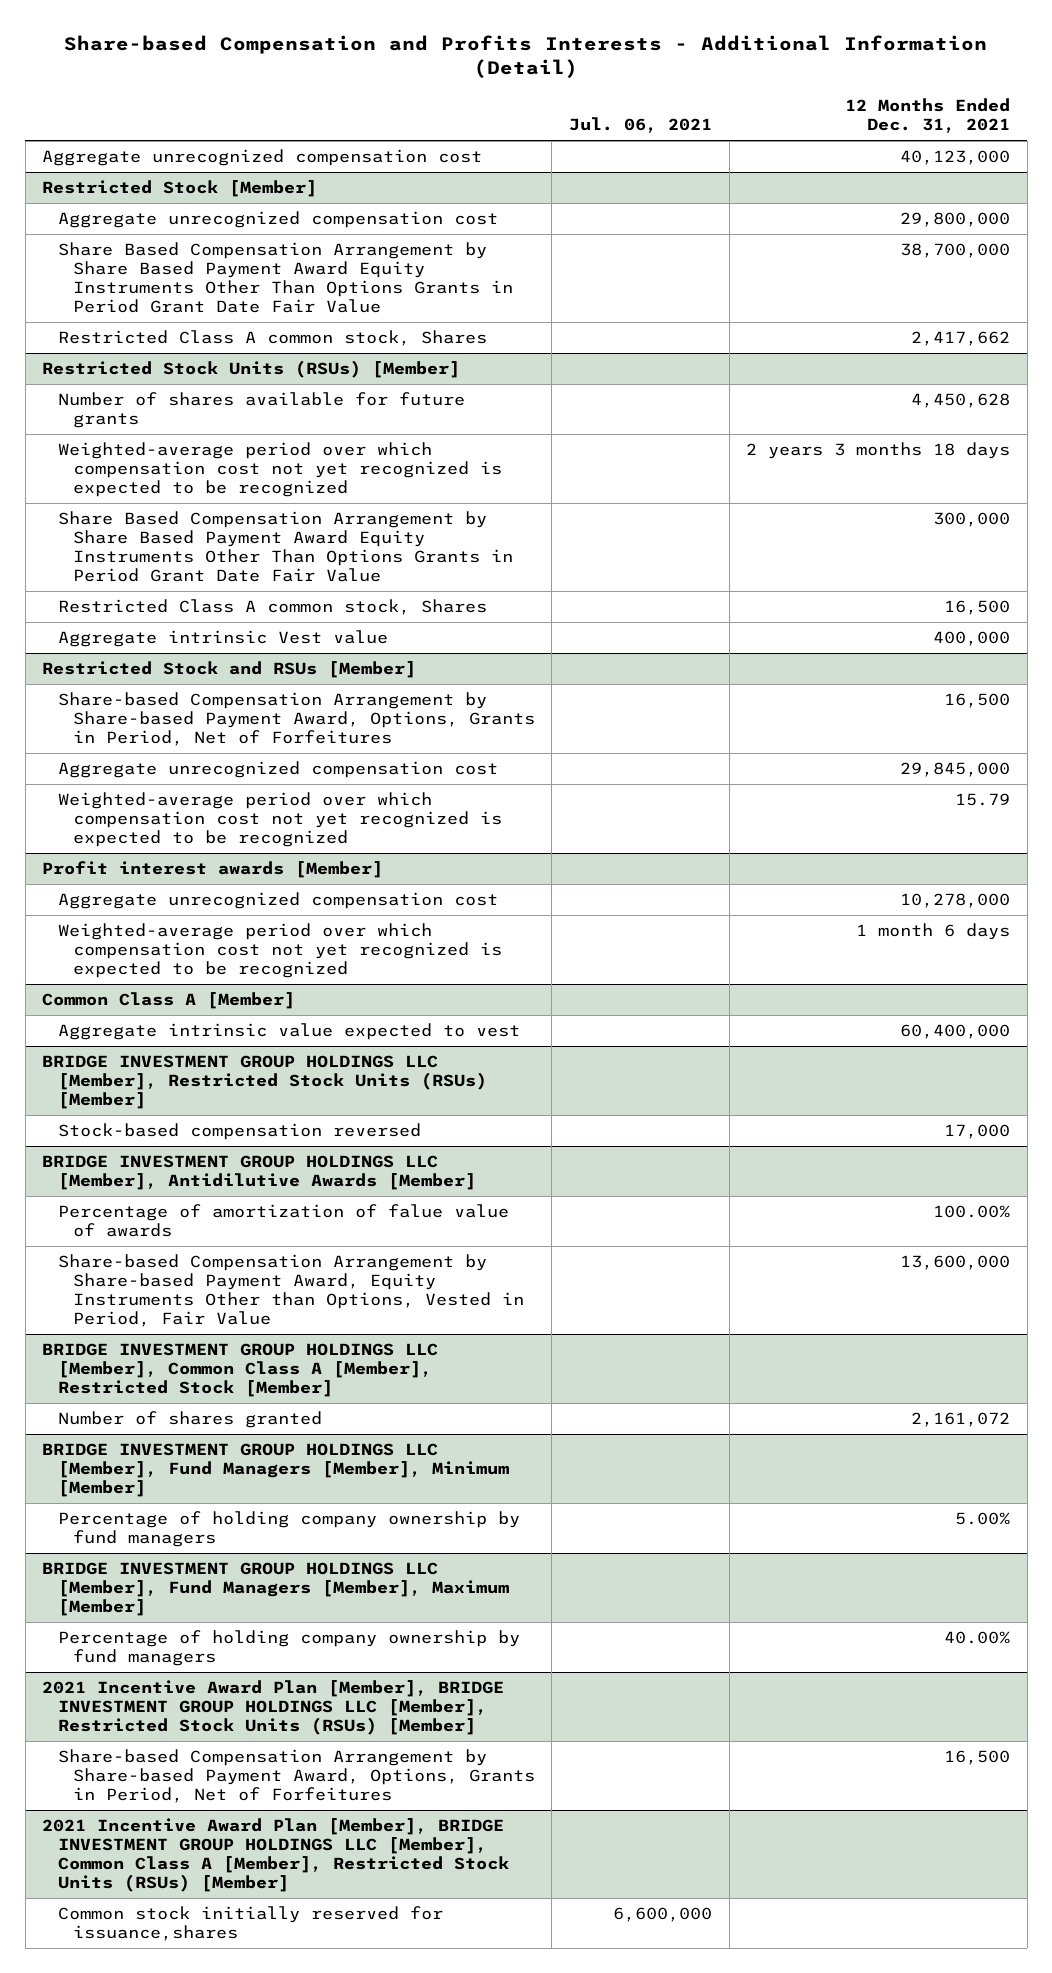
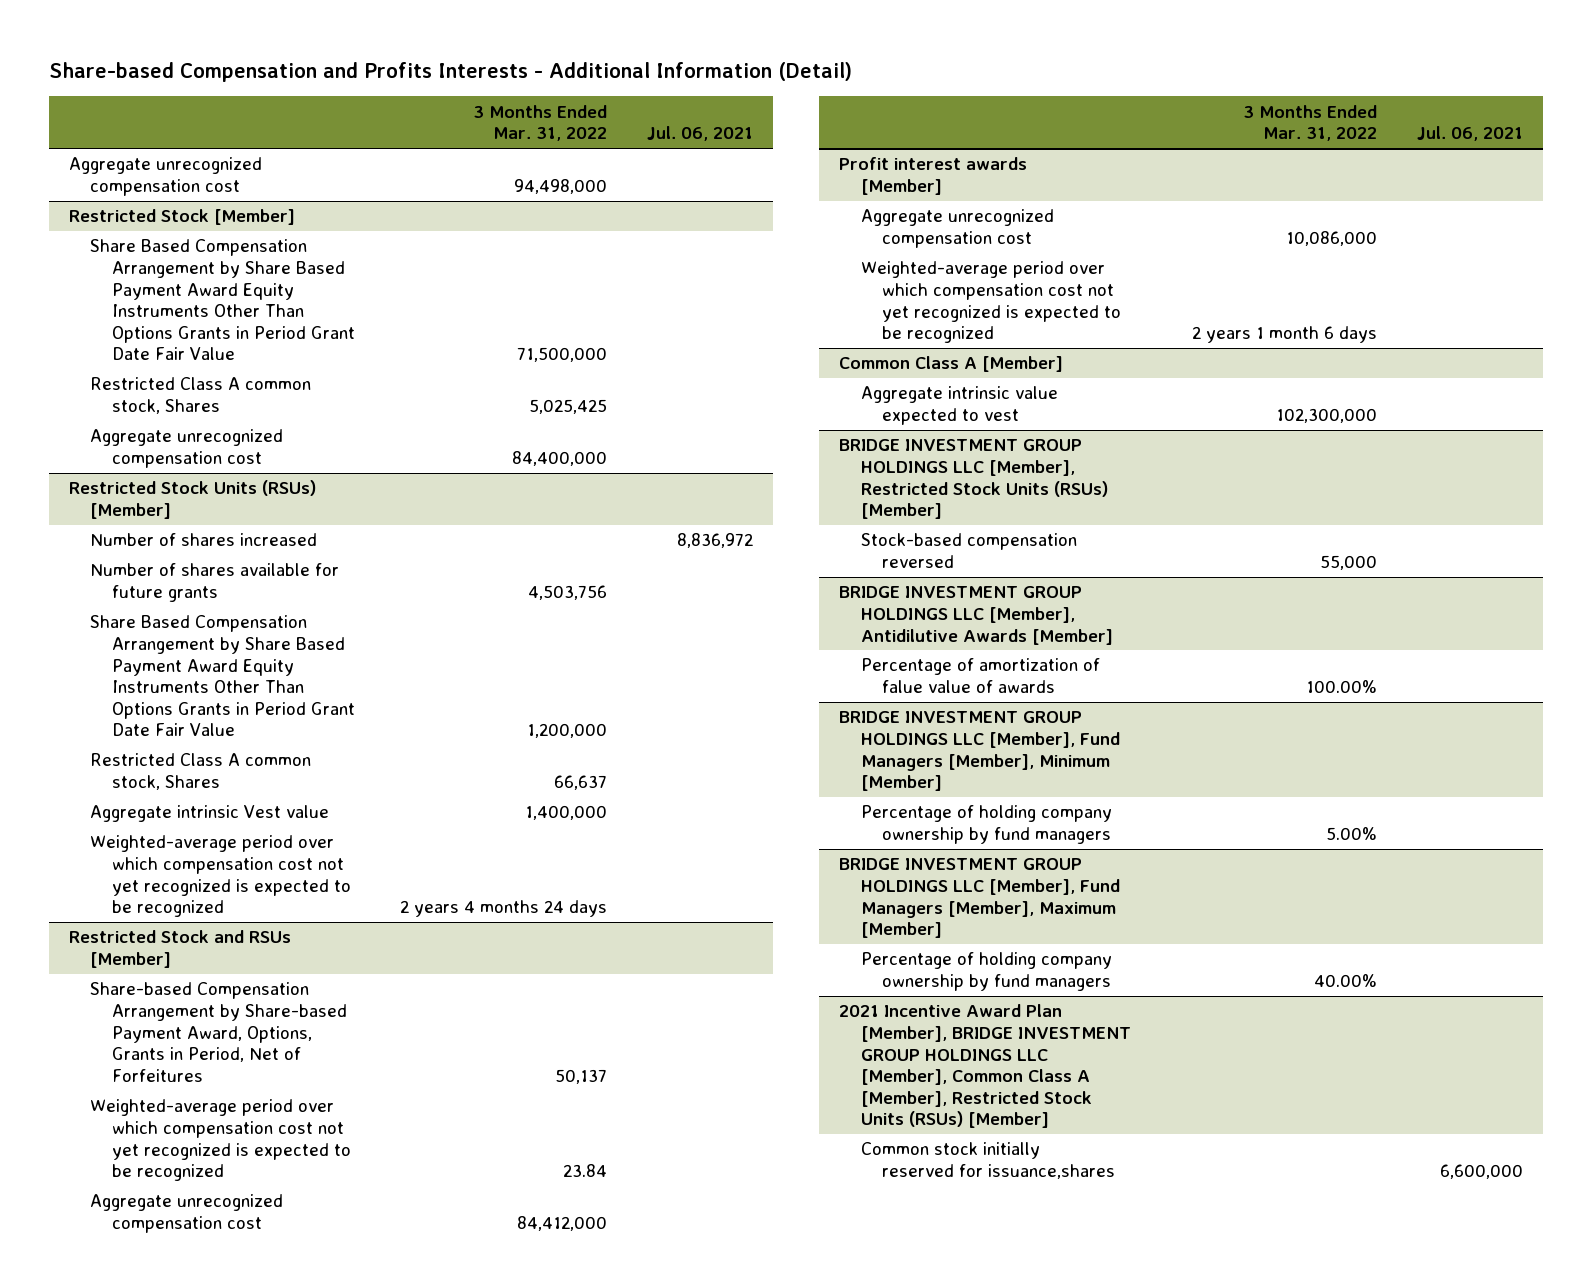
- | Jul. 06, 2021 | 12 Months Ended Dec. 31, 2021
+ | 3 Months Ended Mar. 31, 2022 | Jul. 06, 2021
@ Restricted Stock [Member]
moved down: Aggregate unrecognized compensation cost | 84,400,000 |
@ Restricted Stock Units (RSUs) [Member]
+ Number of shares increased | | 8,836,972
moved down: Weighted-average period over which compensation cost not yet recognized is expected to be recognized | 2 years 4 months 24 days |
@ Restricted Stock and RSUs [Member]
moved down: Aggregate unrecognized compensation cost | 84,412,000 |
@ BRIDGE INVESTMENT GROUP HOLDINGS LLC [Member], Antidilutive Awards [Member]
- Share-based Compensation Arrangement by Share-based Payment Award, Equity Instruments Other than Options, Vested in Period, Fair Value | | 13,600,000
- BRIDGE INVESTMENT GROUP HOLDINGS LLC [Member], Common Class A [Member], Restricted Stock [Member]
- Number of shares granted | | 2,161,072
- 2021 Incentive Award Plan [Member], BRIDGE INVESTMENT GROUP HOLDINGS LLC [Member], Restricted Stock Units (RSUs) [Member]
- Share-based Compensation Arrangement by Share-based Payment Award, Options, Grants in Period, Net of Forfeitures | | 16,500

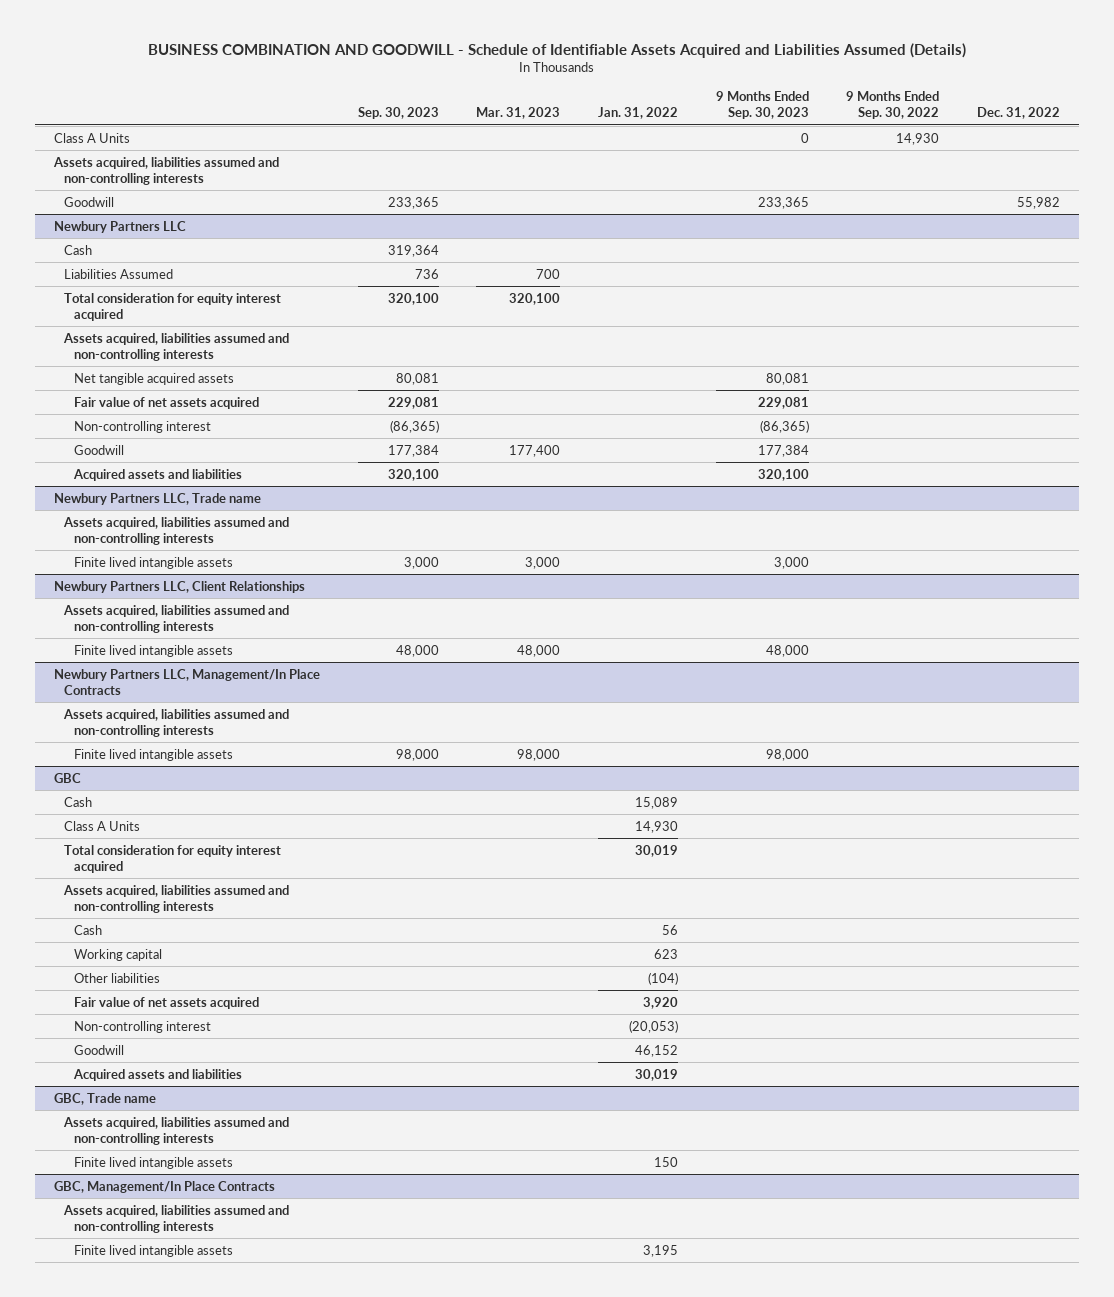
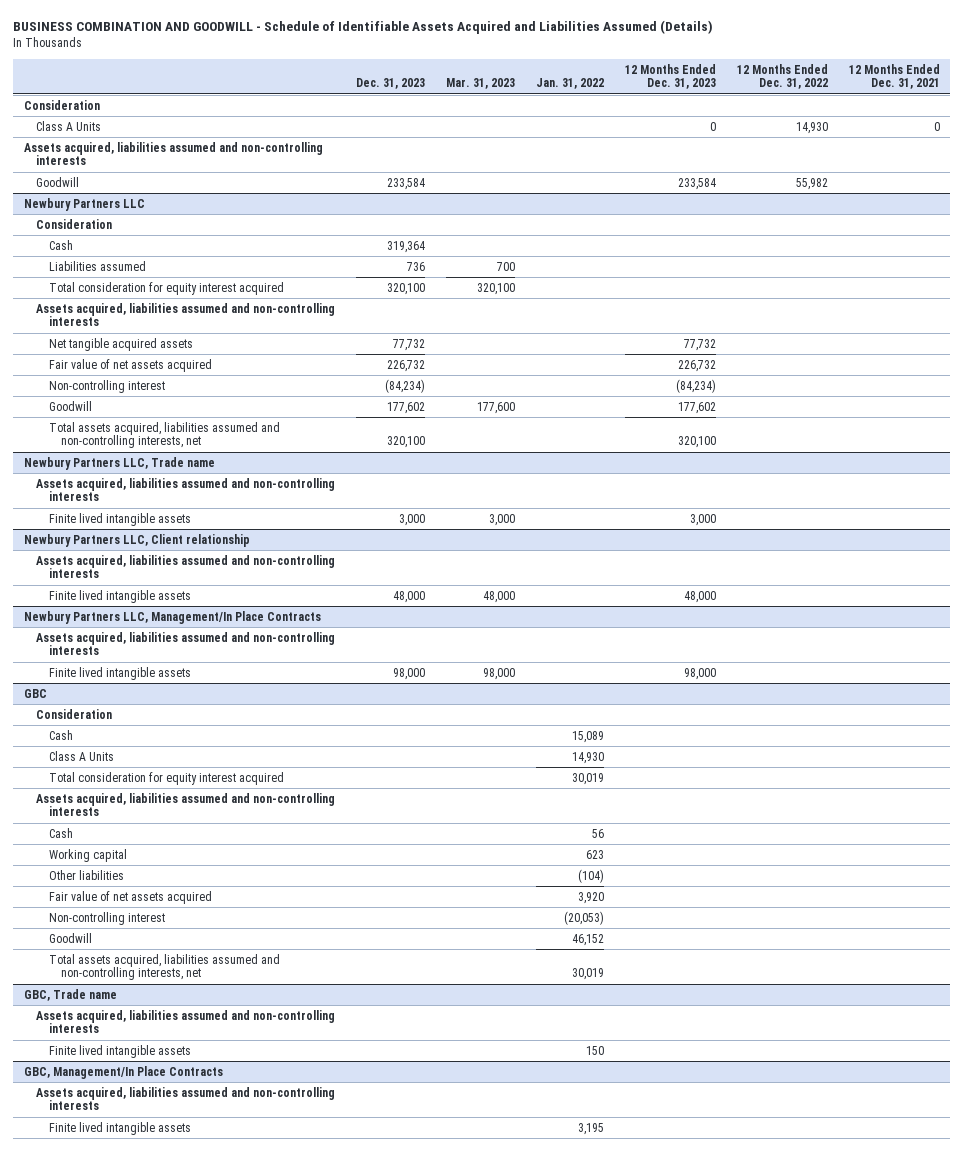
- | Sep. 30, 2023 | Mar. 31, 2023 | Jan. 31, 2022 | 9 Months Ended Sep. 30, 2023 | 9 Months Ended Sep. 30, 2022 | Dec. 31, 2022
+ | Dec. 31, 2023 | Mar. 31, 2023 | Jan. 31, 2022 | 12 Months Ended Dec. 31, 2023 | 12 Months Ended Dec. 31, 2022 | 12 Months Ended Dec. 31, 2021
+ Consideration
@ Newbury Partners LLC
+ Consideration
- Liabilities Assumed | 736 | 700 | | | |
+ Liabilities assumed | 736 | 700 | | | |
- Goodwill | 177,384 | 177,400 | | 177,384 | |
- Acquired assets and liabilities | 320,100 | | | 320,100 | |
+ Goodwill | 177,602 | 177,600 | | 177,602 | |
+ Total assets acquired, liabilities assumed and non-controlling interests, net | 320,100 | | | 320,100 | |
- Newbury Partners LLC, Client Relationships
+ Newbury Partners LLC, Client relationship
@ GBC
+ Consideration
- Acquired assets and liabilities | | | 30,019 | | |
+ Total assets acquired, liabilities assumed and non-controlling interests, net | | | 30,019 | | |

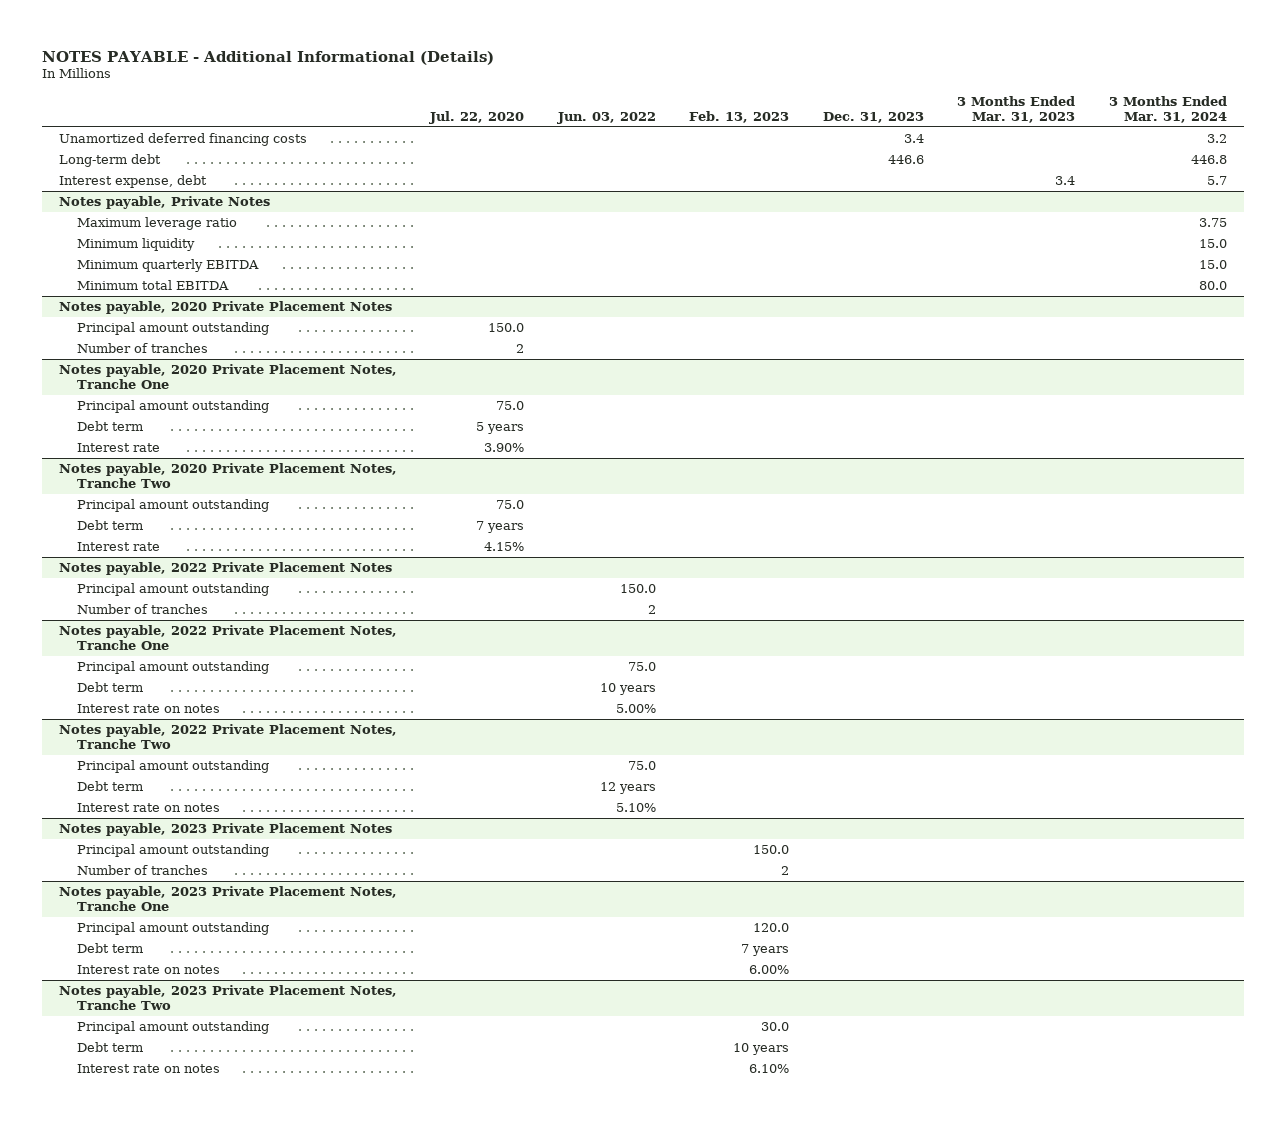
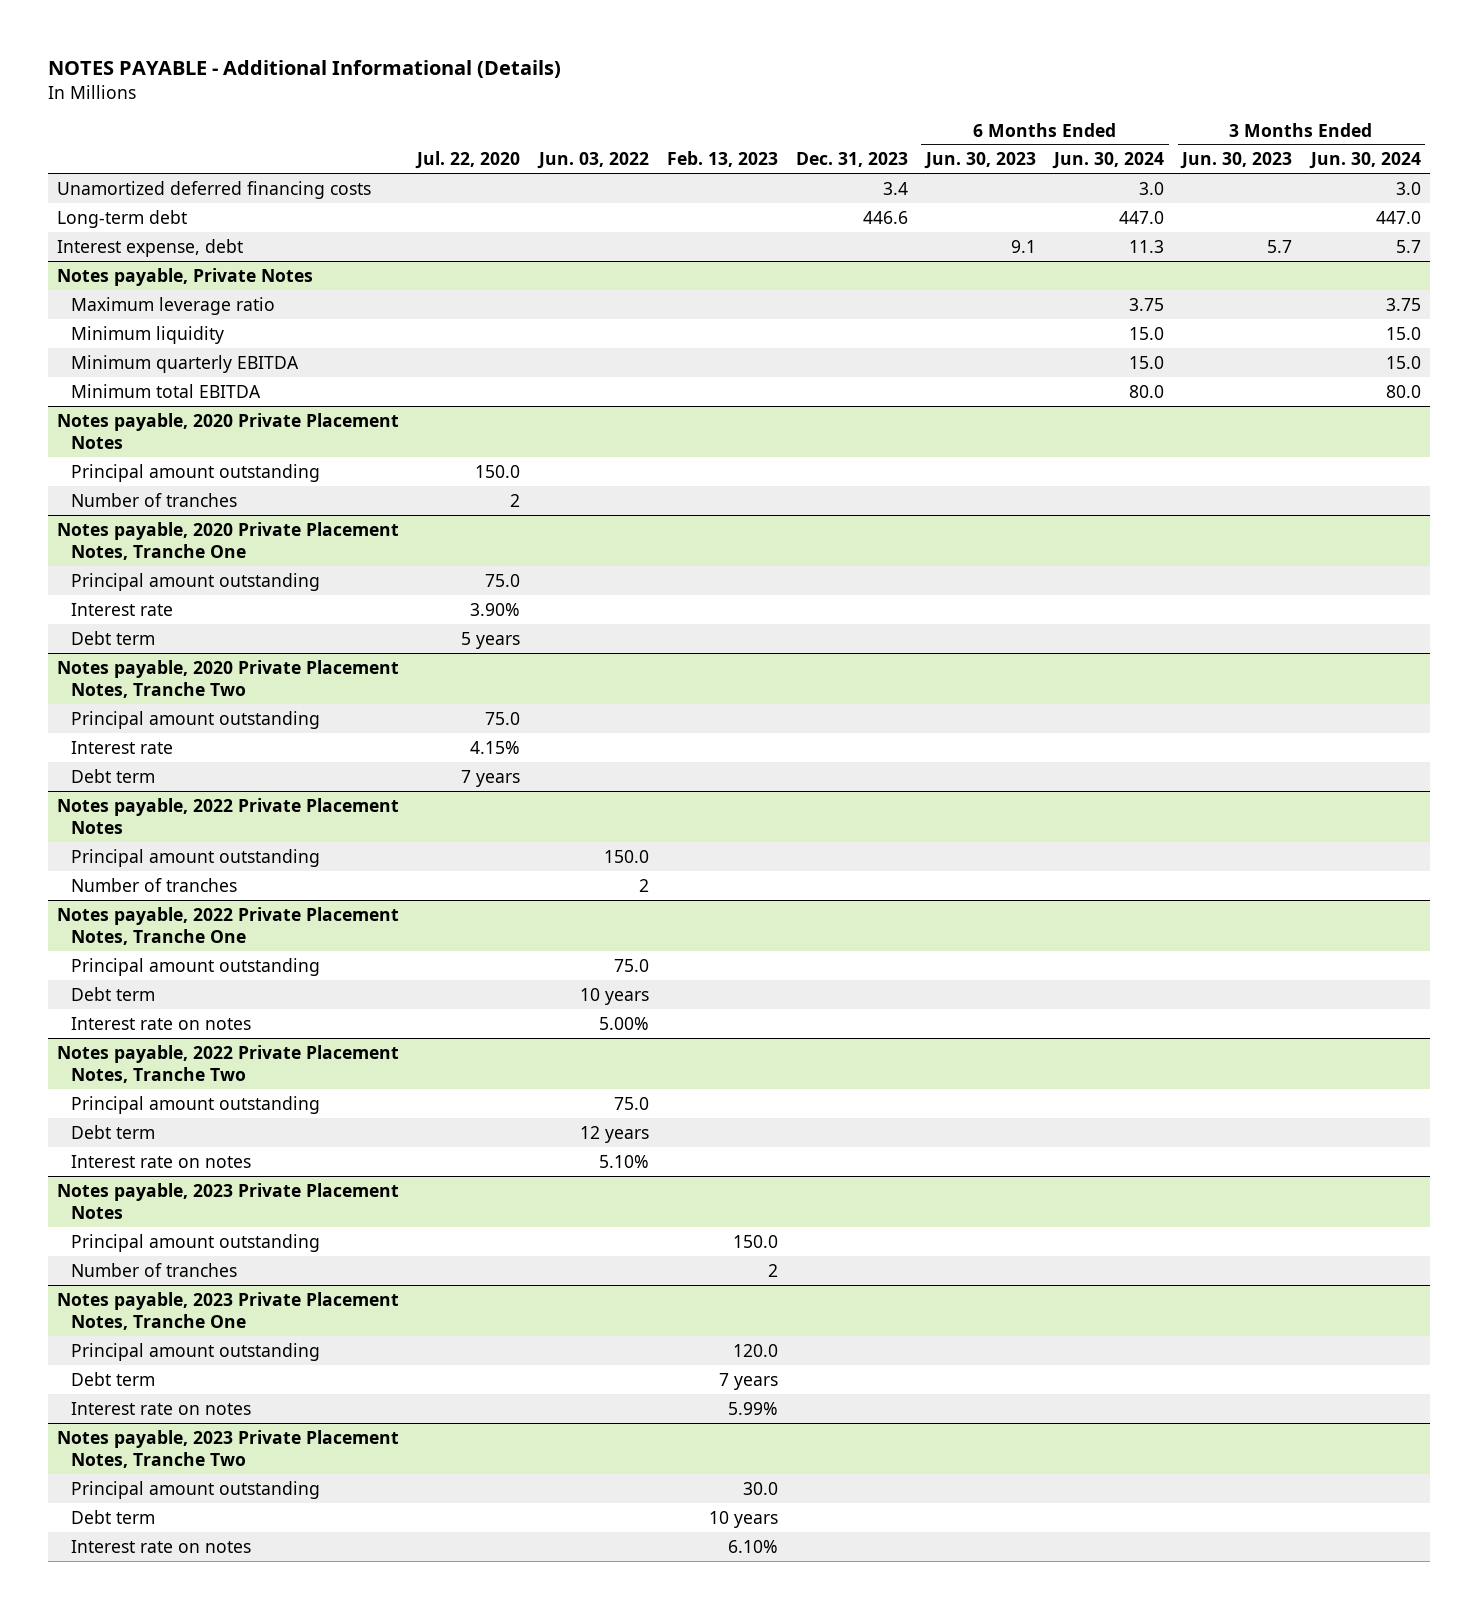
- | Jul. 22, 2020 | Jun. 03, 2022 | Feb. 13, 2023 | Dec. 31, 2023 | 3 Months Ended Mar. 31, 2023 | 3 Months Ended Mar. 31, 2024
+ | Jul. 22, 2020 | Jun. 03, 2022 | Feb. 13, 2023 | Dec. 31, 2023 | 6 Months Ended Jun. 30, 2023 | 6 Months Ended Jun. 30, 2024 | 3 Months Ended Jun. 30, 2023 | 3 Months Ended Jun. 30, 2024
@ Notes payable, 2020 Private Placement Notes, Tranche One
moved down: Debt term | 5 years | | | | | | |
@ Notes payable, 2020 Private Placement Notes, Tranche Two
moved down: Debt term | 7 years | | | | | | |
@ Notes payable, 2023 Private Placement Notes, Tranche One
- Interest rate on notes | | | 6.00% | | |
+ Interest rate on notes | | | 5.99% | | | | |

